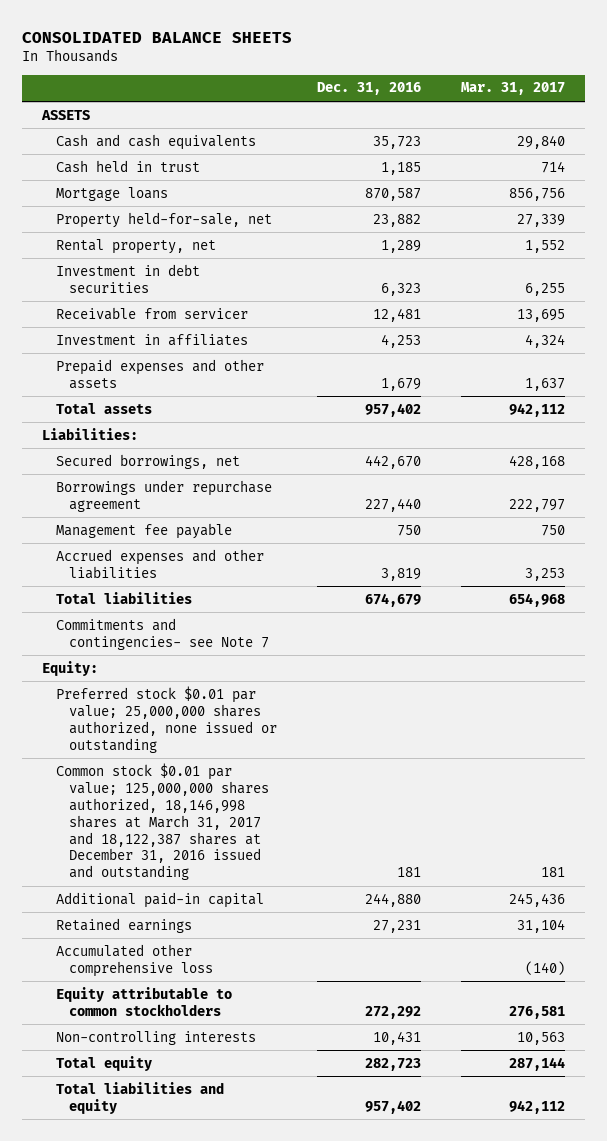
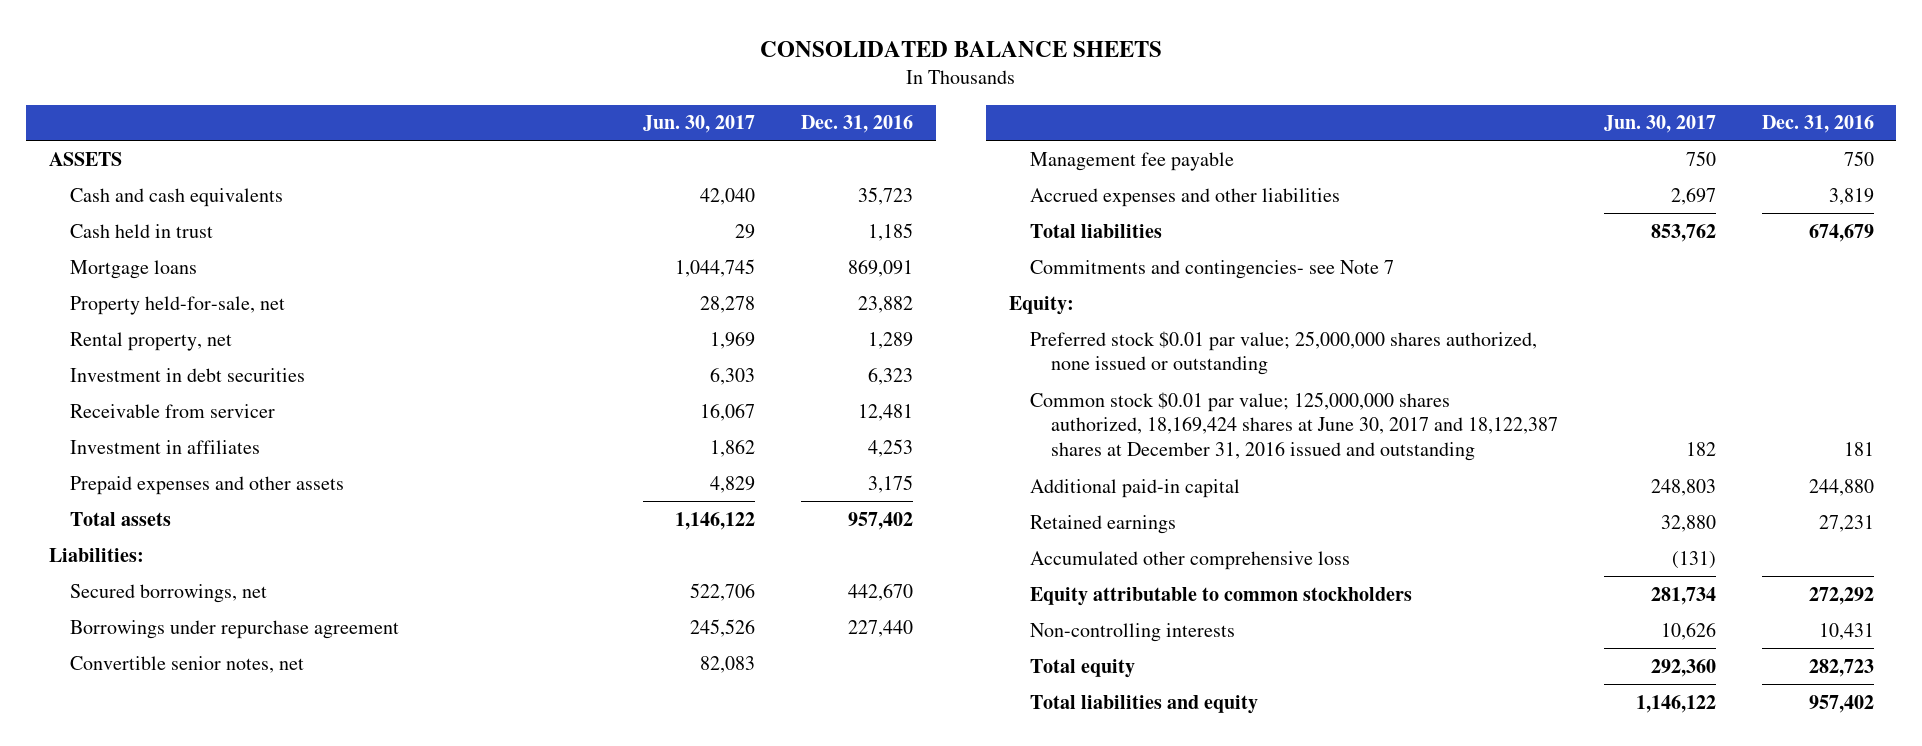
- | Dec. 31, 2016 | Mar. 31, 2017
+ | Jun. 30, 2017 | Dec. 31, 2016
- Mortgage loans | 870,587 | 856,756
+ Mortgage loans | 1,044,745 | 869,091
- Prepaid expenses and other assets | 1,679 | 1,637
+ Prepaid expenses and other assets | 4,829 | 3,175
+ Convertible senior notes, net | 82,083 |
- Common stock $0.01 par value; 125,000,000 shares authorized, 18,146,998 shares at March 31, 2017 and 18,122,387 shares at December 31, 2016 issued and outstanding | 181 | 181
+ Common stock $0.01 par value; 125,000,000 shares authorized, 18,169,424 shares at June 30, 2017 and 18,122,387 shares at December 31, 2016 issued and outstanding | 182 | 181

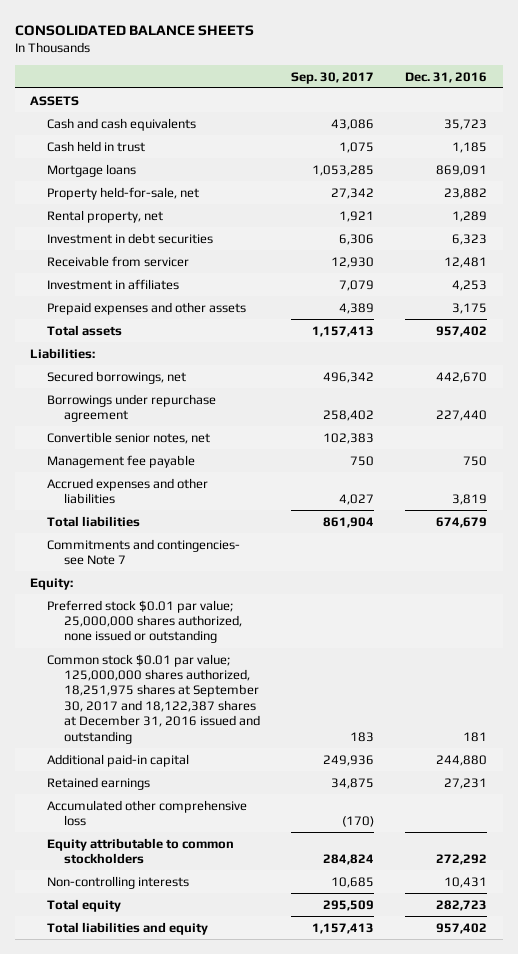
- | Jun. 30, 2017 | Dec. 31, 2016
+ | Sep. 30, 2017 | Dec. 31, 2016
- Common stock $0.01 par value; 125,000,000 shares authorized, 18,169,424 shares at June 30, 2017 and 18,122,387 shares at December 31, 2016 issued and outstanding | 182 | 181
+ Common stock $0.01 par value; 125,000,000 shares authorized, 18,251,975 shares at September 30, 2017 and 18,122,387 shares at December 31, 2016 issued and outstanding | 183 | 181

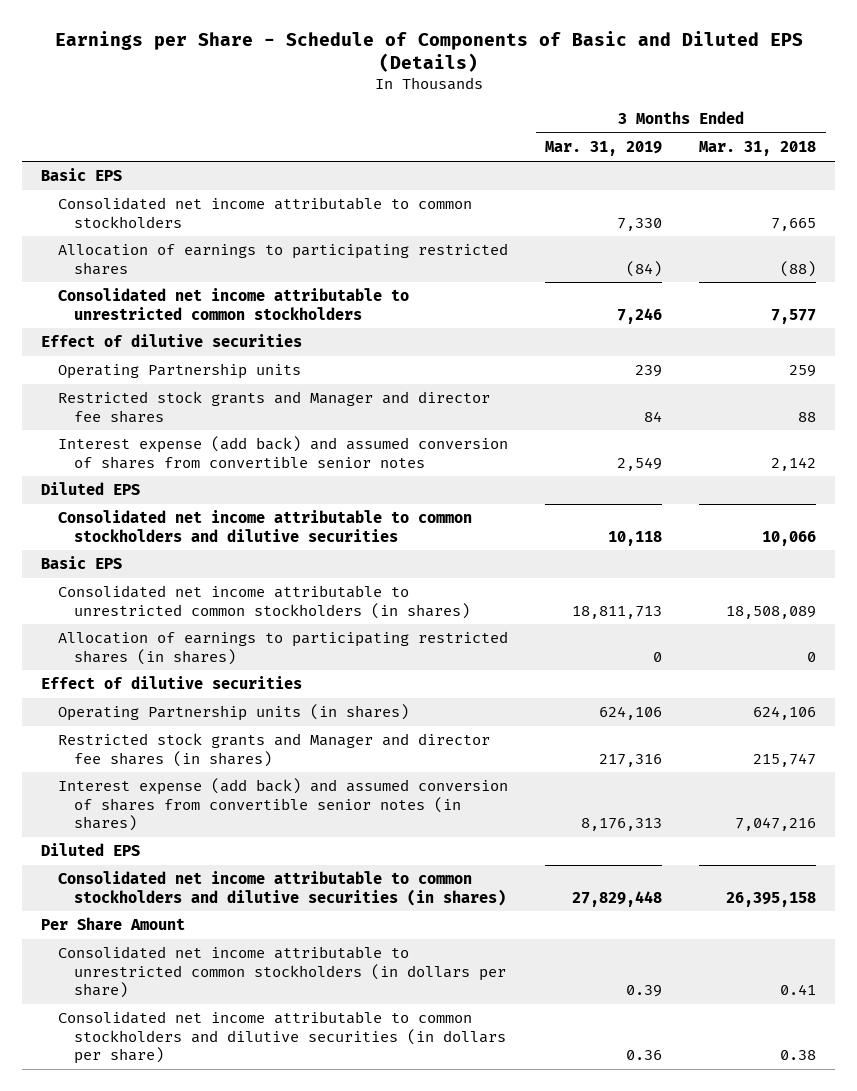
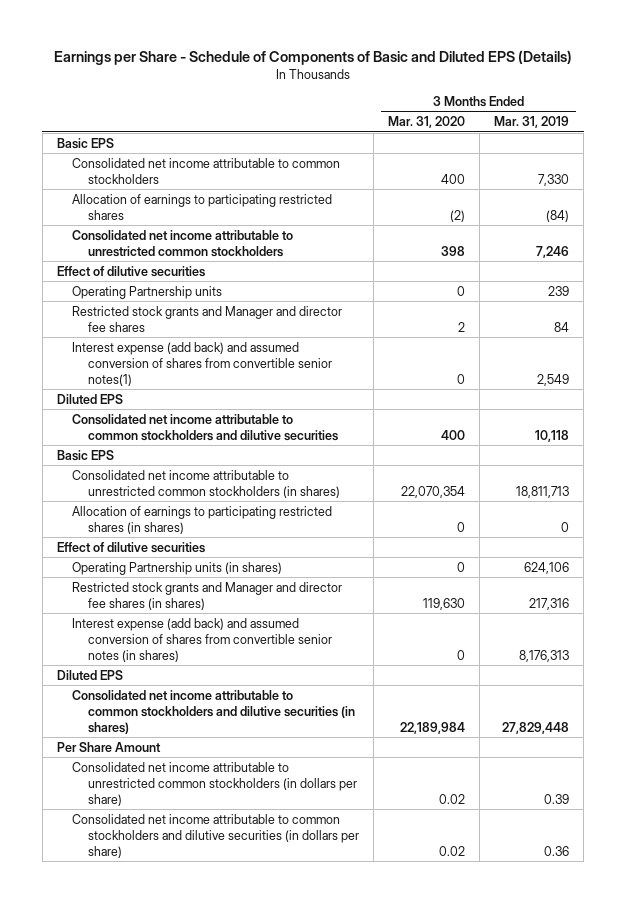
- | 3 Months Ended Mar. 31, 2019 | 3 Months Ended Mar. 31, 2018
+ | 3 Months Ended Mar. 31, 2020 | 3 Months Ended Mar. 31, 2019
- Interest expense (add back) and assumed conversion of shares from convertible senior notes | 2,549 | 2,142
+ Interest expense (add back) and assumed conversion of shares from convertible senior notes(1) | 0 | 2,549

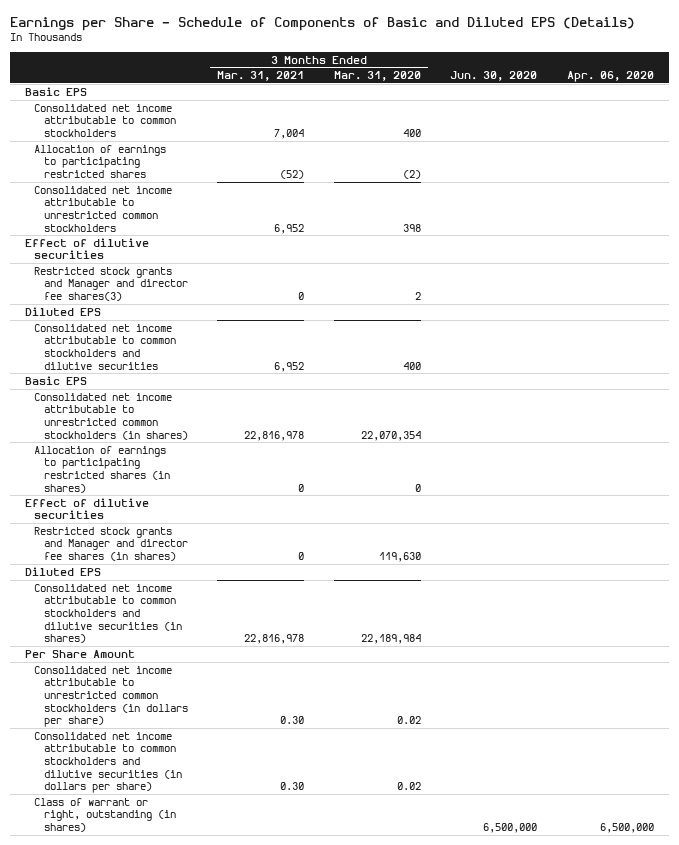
- | 3 Months Ended Mar. 31, 2020 | 3 Months Ended Mar. 31, 2019
+ | 3 Months Ended Mar. 31, 2021 | 3 Months Ended Mar. 31, 2020 | Jun. 30, 2020 | Apr. 06, 2020
- Operating Partnership units | 0 | 239
- Restricted stock grants and Manager and director fee shares | 2 | 84
- Interest expense (add back) and assumed conversion of shares from convertible senior notes(1) | 0 | 2,549
+ Restricted stock grants and Manager and director fee shares(3) | 0 | 2 | |
- Operating Partnership units (in shares) | 0 | 624,106
- Interest expense (add back) and assumed conversion of shares from convertible senior notes (in shares) | 0 | 8,176,313
+ Class of warrant or right, outstanding (in shares) | | | 6,500,000 | 6,500,000

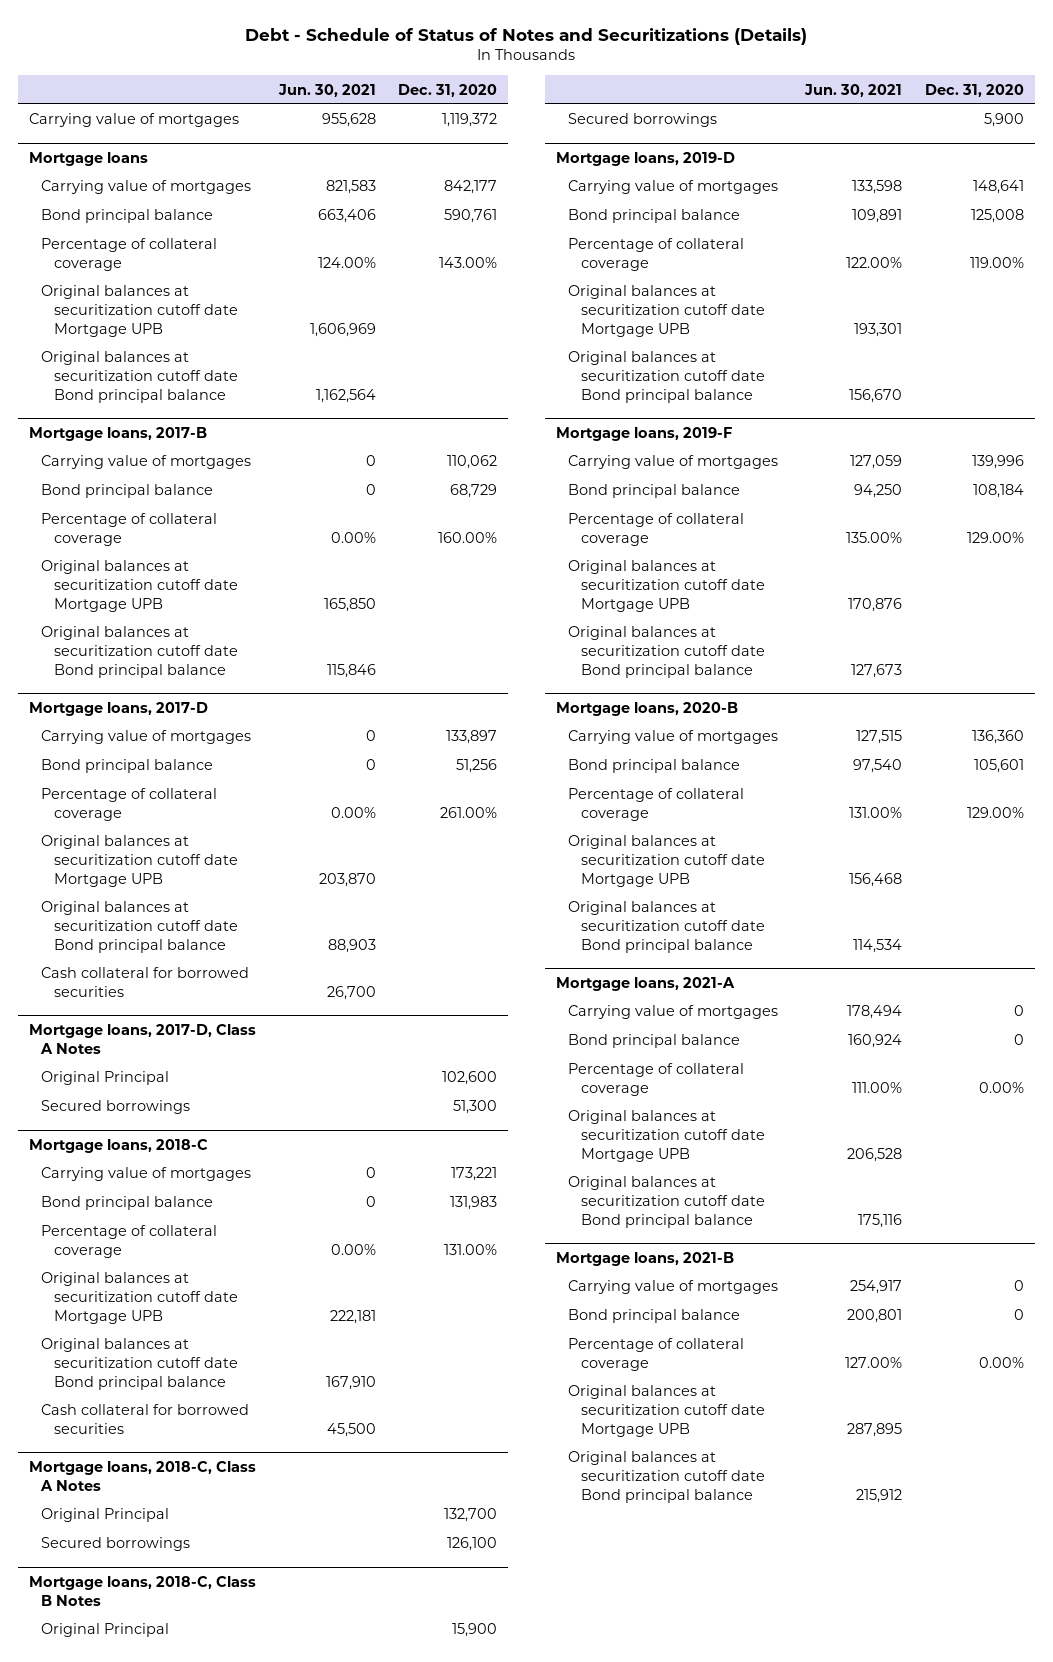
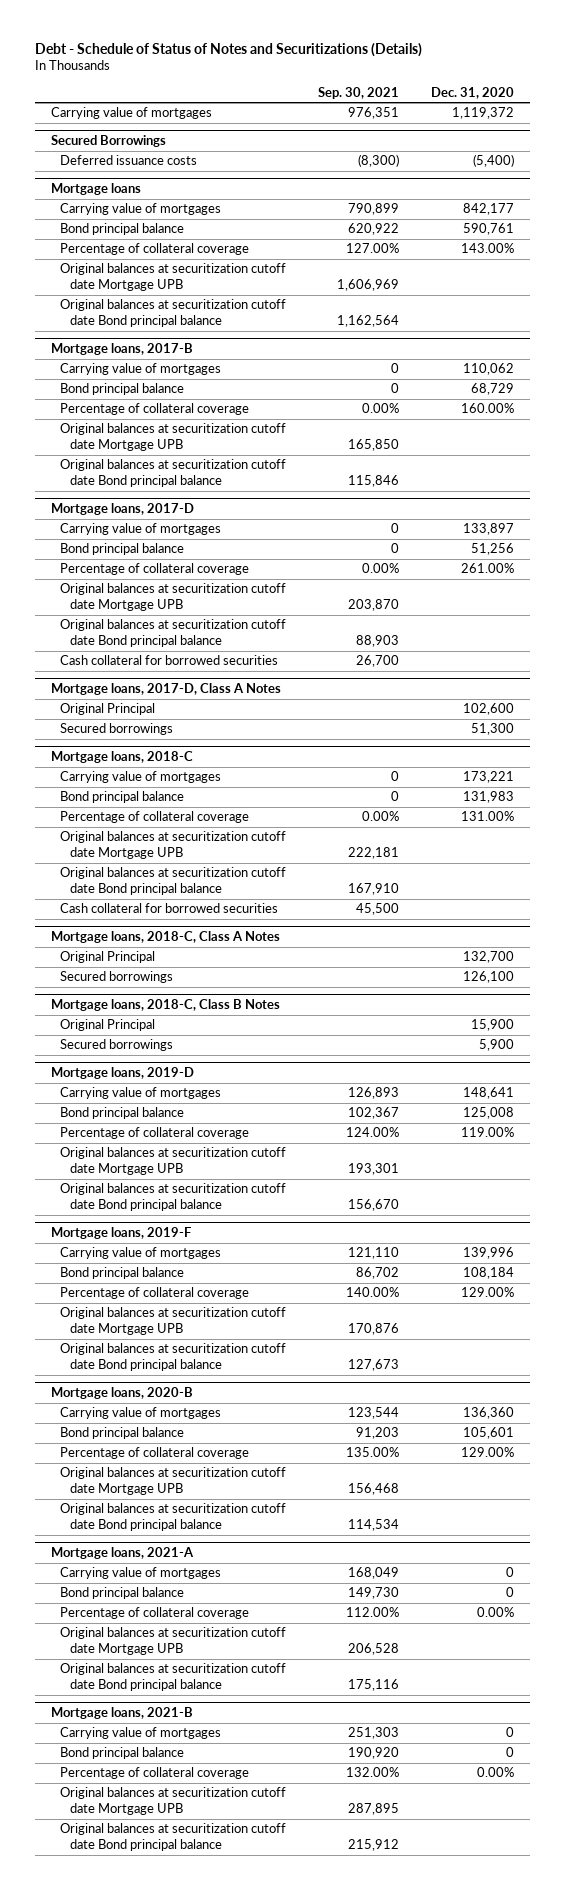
- | Jun. 30, 2021 | Dec. 31, 2020
+ | Sep. 30, 2021 | Dec. 31, 2020
+ Secured Borrowings
+ Deferred issuance costs | (8,300) | (5,400)

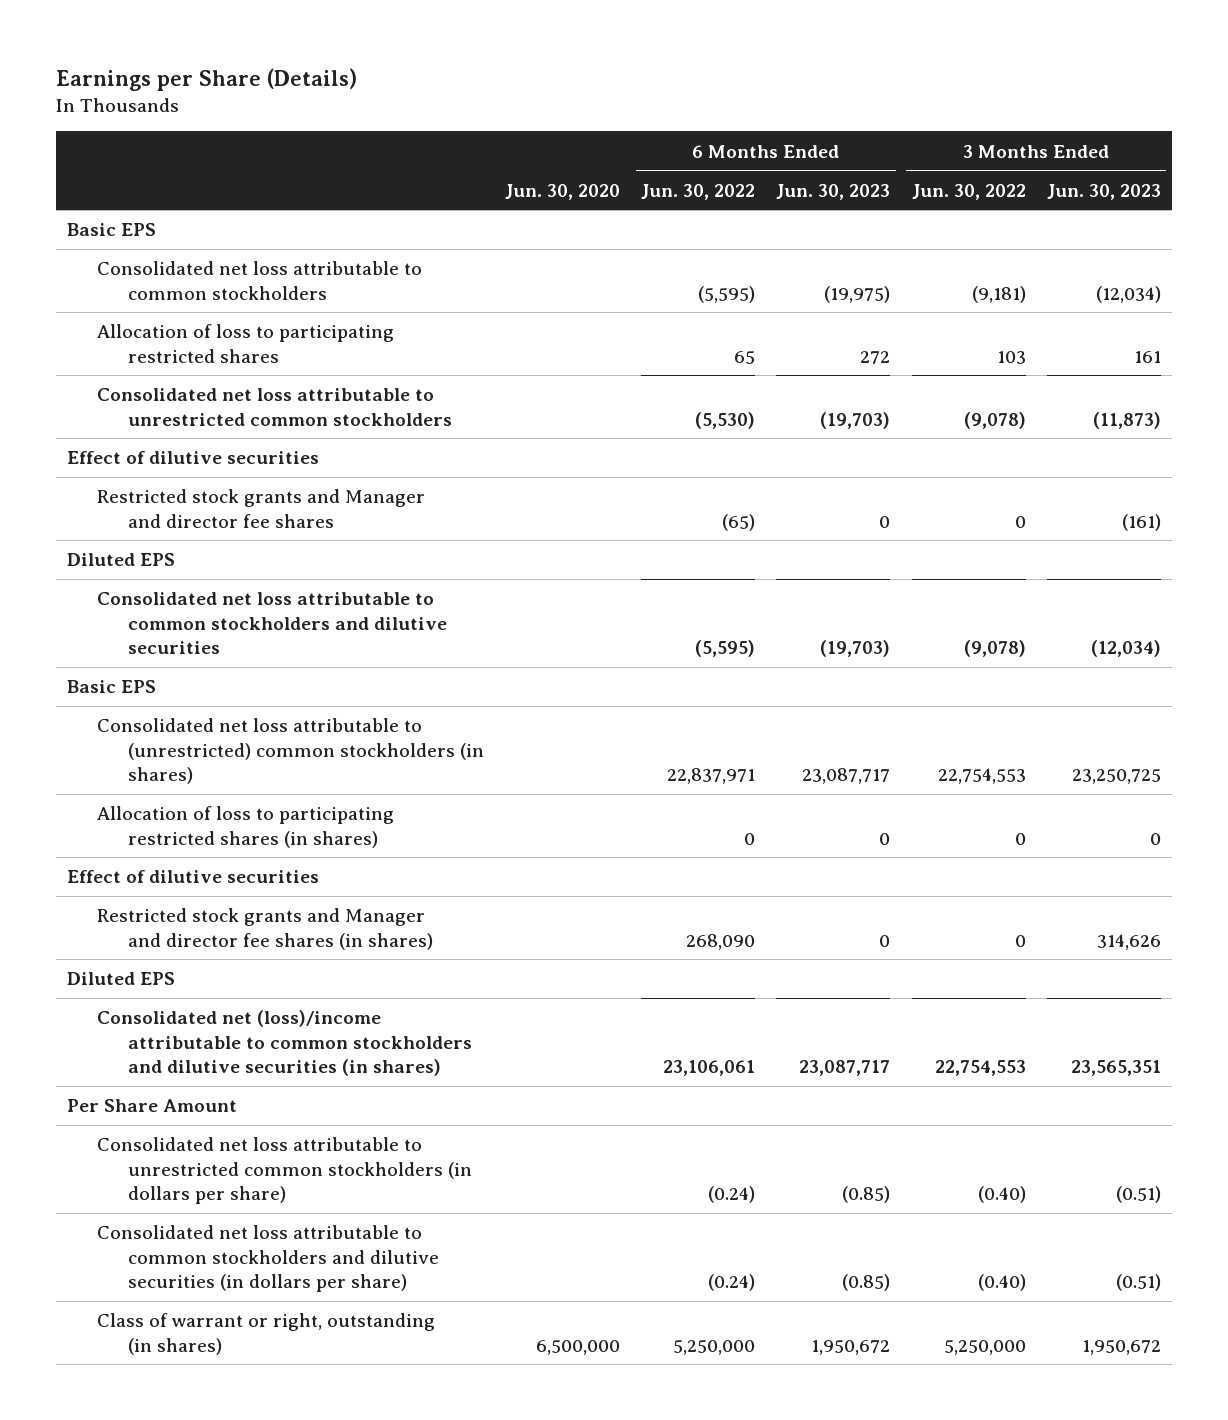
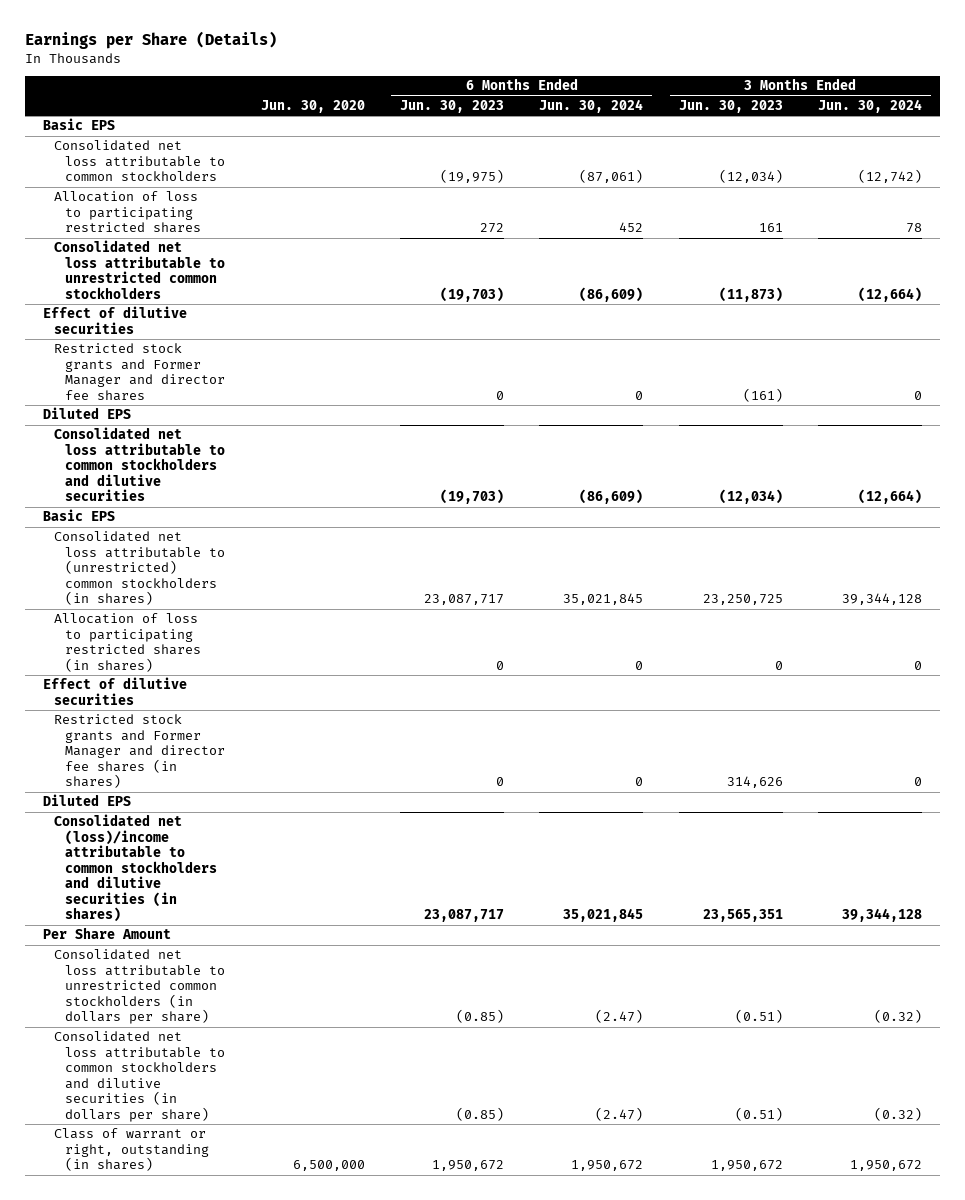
- | Jun. 30, 2020 | 6 Months Ended Jun. 30, 2022 | 6 Months Ended Jun. 30, 2023 | 3 Months Ended Jun. 30, 2022 | 3 Months Ended Jun. 30, 2023
+ | Jun. 30, 2020 | 6 Months Ended Jun. 30, 2023 | 6 Months Ended Jun. 30, 2024 | 3 Months Ended Jun. 30, 2023 | 3 Months Ended Jun. 30, 2024
- Restricted stock grants and Manager and director fee shares | | (65) | 0 | 0 | (161)
+ Restricted stock grants and Former Manager and director fee shares | | 0 | 0 | (161) | 0
- Restricted stock grants and Manager and director fee shares (in shares) | | 268,090 | 0 | 0 | 314,626
+ Restricted stock grants and Former Manager and director fee shares (in shares) | | 0 | 0 | 314,626 | 0

